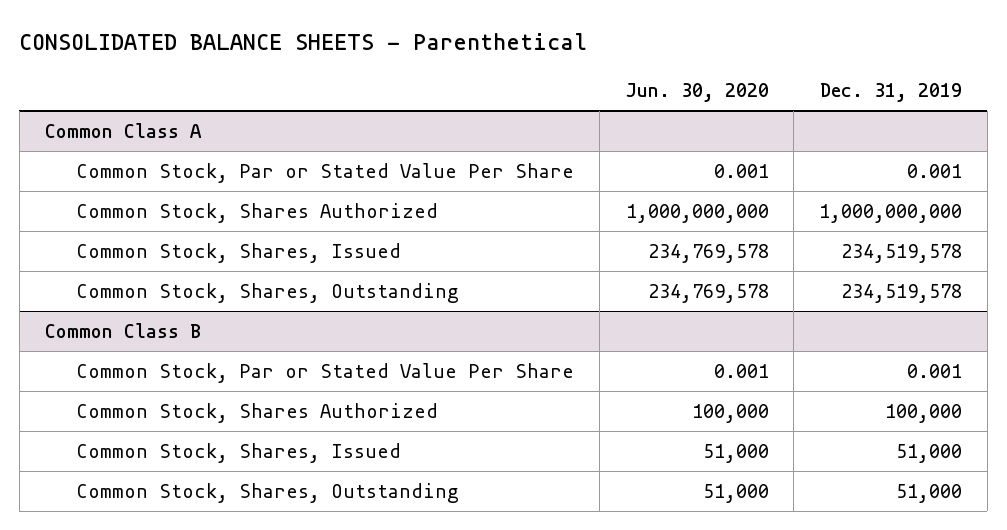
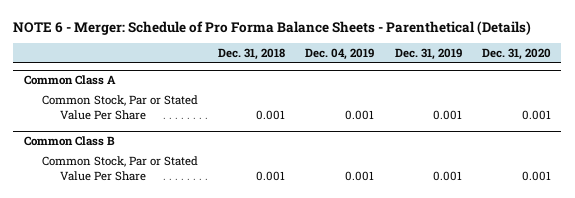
- CONSOLIDATED BALANCE SHEETS - Parenthetical
+ NOTE 6 - Merger: Schedule of Pro Forma Balance Sheets - Parenthetical (Details)
- | Jun. 30, 2020 | Dec. 31, 2019
+ | Dec. 31, 2018 | Dec. 04, 2019 | Dec. 31, 2019 | Dec. 31, 2020
@ Common Class A
- Common Stock, Shares Authorized | 1,000,000,000 | 1,000,000,000
- Common Stock, Shares, Issued | 234,769,578 | 234,519,578
- Common Stock, Shares, Outstanding | 234,769,578 | 234,519,578
@ Common Class B
- Common Stock, Shares Authorized | 100,000 | 100,000
- Common Stock, Shares, Issued | 51,000 | 51,000
- Common Stock, Shares, Outstanding | 51,000 | 51,000

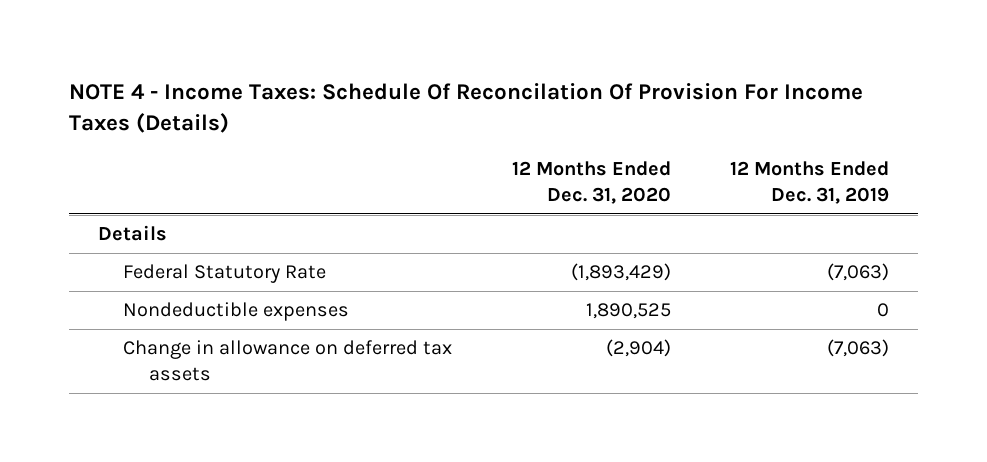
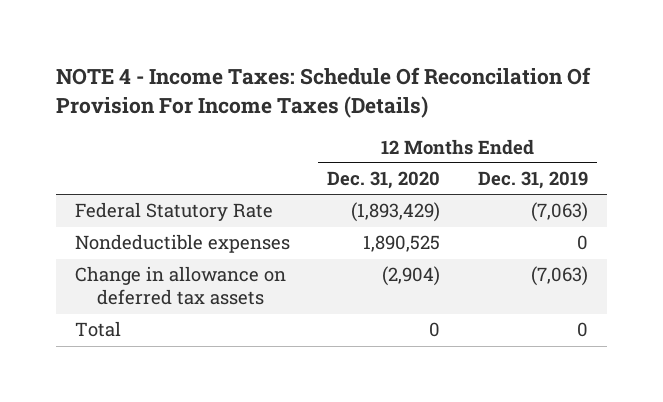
- Details
+ Total | 0 | 0

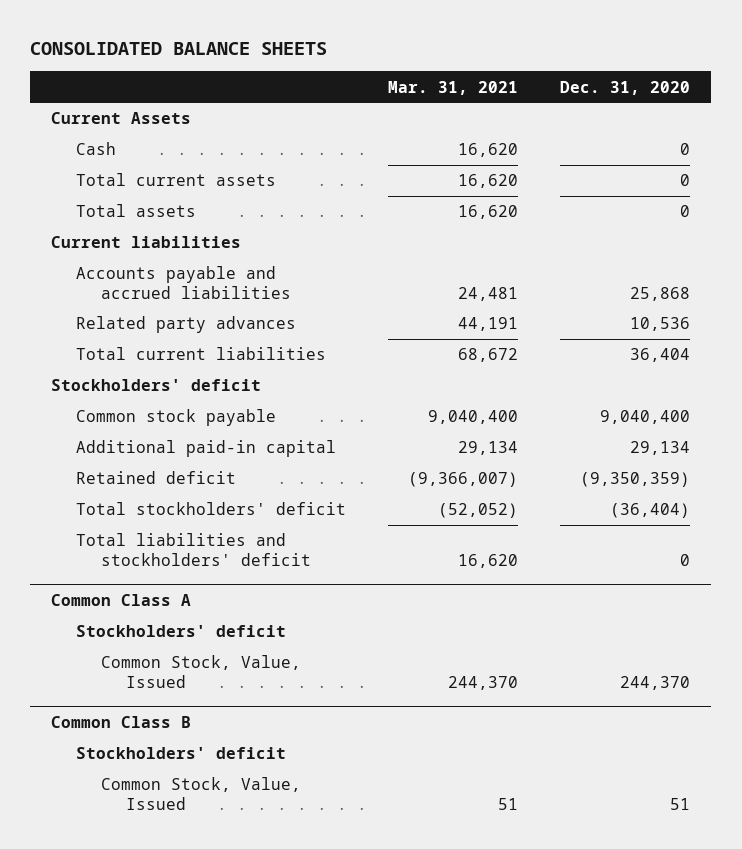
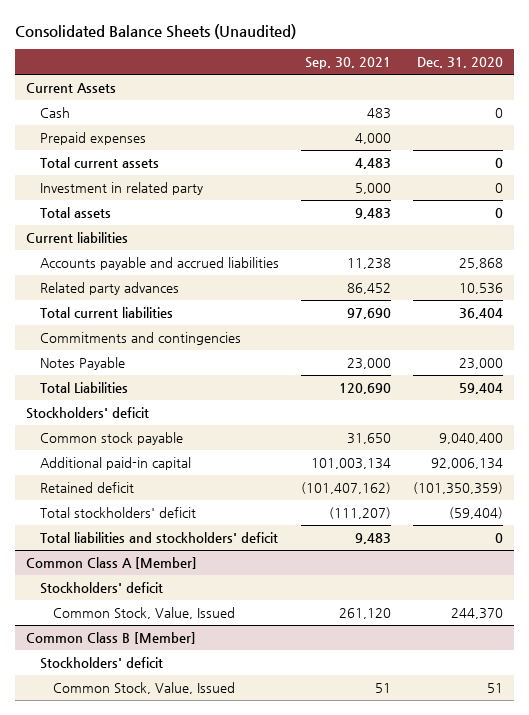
- CONSOLIDATED BALANCE SHEETS
+ Consolidated Balance Sheets (Unaudited)
- | Mar. 31, 2021 | Dec. 31, 2020
+ | Sep. 30, 2021 | Dec. 31, 2020
+ Prepaid expenses | 4,000 |
+ Investment in related party | 5,000 | 0
+ Commitments and contingencies
+ Notes Payable | 23,000 | 23,000
+ Total Liabilities | 120,690 | 59,404
- Additional paid-in capital | 29,134 | 29,134
- Retained deficit | (9,366,007) | (9,350,359)
- Total stockholders' deficit | (52,052) | (36,404)
+ Additional paid-in capital | 101,003,134 | 92,006,134
+ Retained deficit | (101,407,162) | (101,350,359)
+ Total stockholders' deficit | (111,207) | (59,404)
- Common Class A
+ Common Class A [Member]
- Common Class B
+ Common Class B [Member]

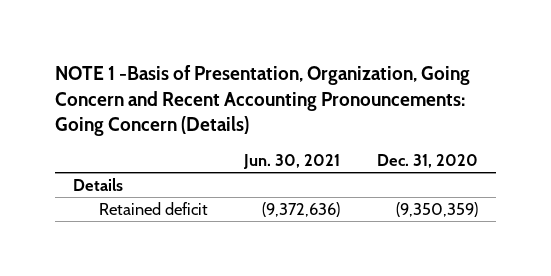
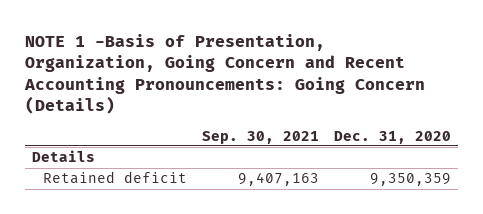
- | Jun. 30, 2021 | Dec. 31, 2020
+ | Sep. 30, 2021 | Dec. 31, 2020
- Retained deficit | (9,372,636) | (9,350,359)
+ Retained deficit | 9,407,163 | 9,350,359

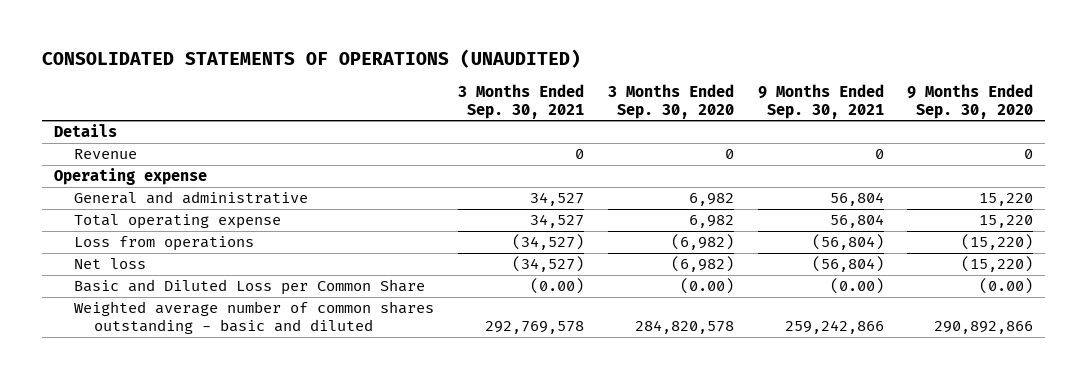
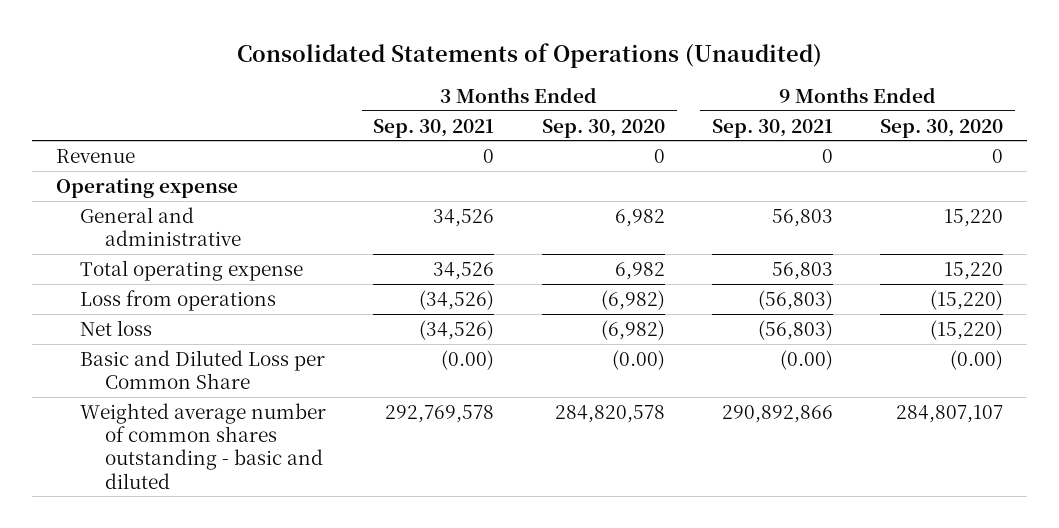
- CONSOLIDATED STATEMENTS OF OPERATIONS (UNAUDITED)
+ Consolidated Statements of Operations (Unaudited)
- Details
- General and administrative | 34,527 | 6,982 | 56,804 | 15,220
- Total operating expense | 34,527 | 6,982 | 56,804 | 15,220
- Loss from operations | (34,527) | (6,982) | (56,804) | (15,220)
- Net loss | (34,527) | (6,982) | (56,804) | (15,220)
+ General and administrative | 34,526 | 6,982 | 56,803 | 15,220
+ Total operating expense | 34,526 | 6,982 | 56,803 | 15,220
+ Loss from operations | (34,526) | (6,982) | (56,803) | (15,220)
+ Net loss | (34,526) | (6,982) | (56,803) | (15,220)
- Weighted average number of common shares outstanding - basic and diluted | 292,769,578 | 284,820,578 | 259,242,866 | 290,892,866
+ Weighted average number of common shares outstanding - basic and diluted | 292,769,578 | 284,820,578 | 290,892,866 | 284,807,107

